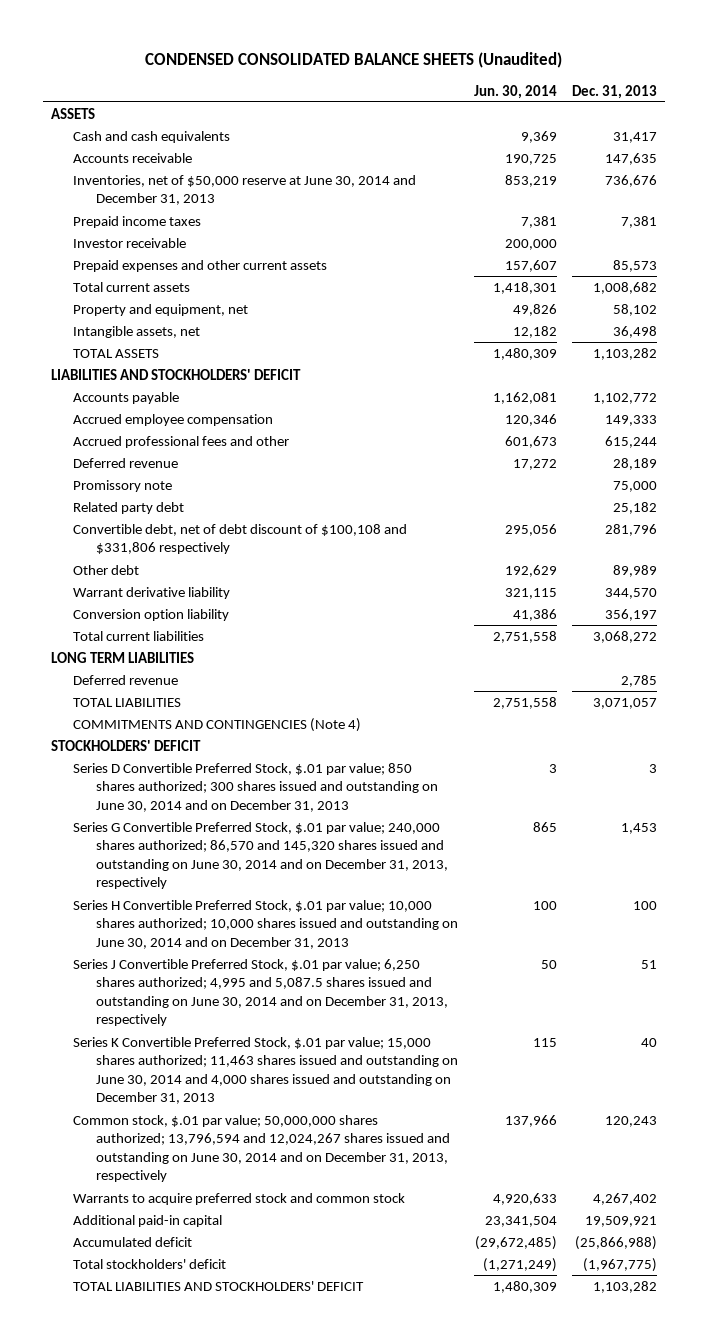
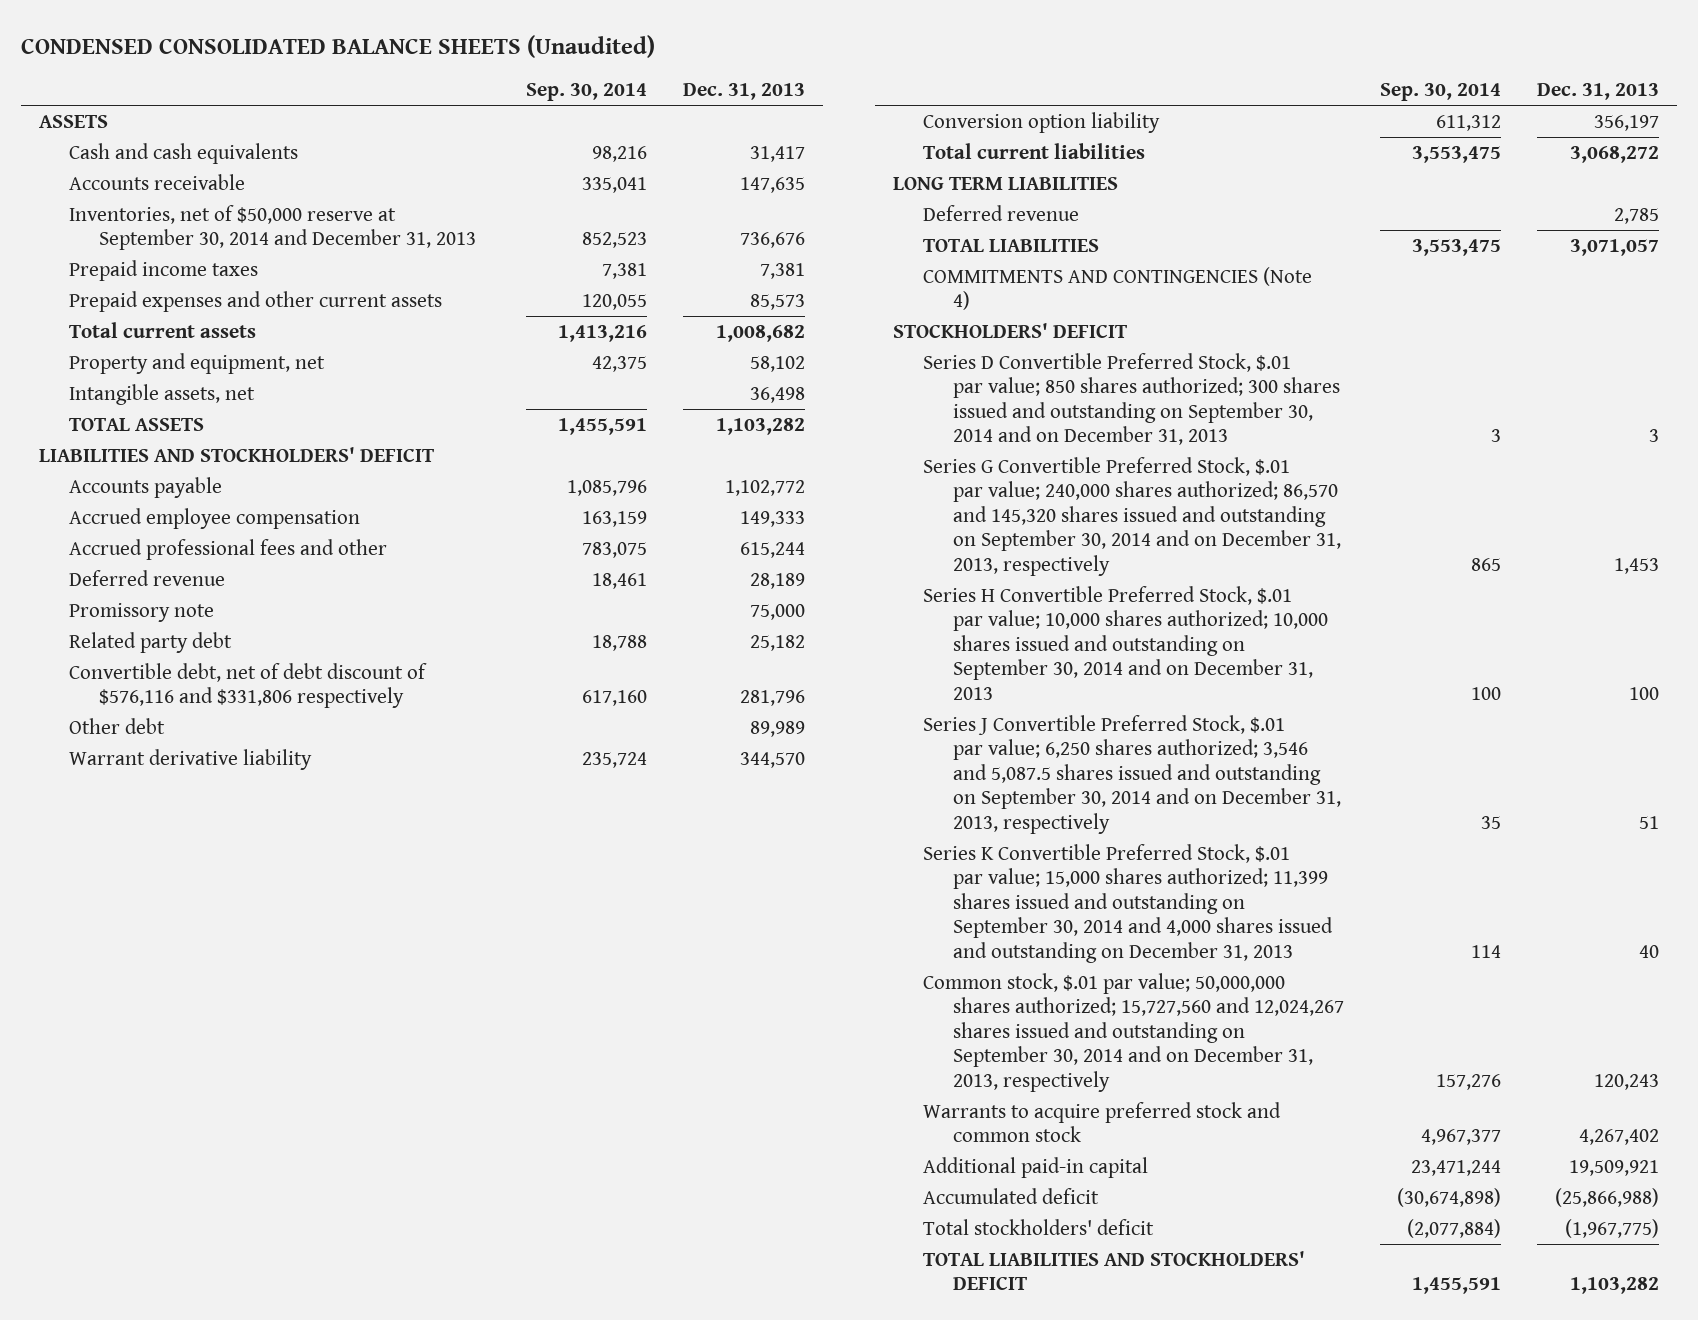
- | Jun. 30, 2014 | Dec. 31, 2013
+ | Sep. 30, 2014 | Dec. 31, 2013
- Inventories, net of $50,000 reserve at June 30, 2014 and December 31, 2013 | 853,219 | 736,676
+ Inventories, net of $50,000 reserve at September 30, 2014 and December 31, 2013 | 852,523 | 736,676
- Investor receivable | 200,000 |
- Convertible debt, net of debt discount of $100,108 and $331,806 respectively | 295,056 | 281,796
+ Convertible debt, net of debt discount of $576,116 and $331,806 respectively | 617,160 | 281,796
- Series D Convertible Preferred Stock, $.01 par value; 850 shares authorized; 300 shares issued and outstanding on June 30, 2014 and on December 31, 2013 | 3 | 3
- Series G Convertible Preferred Stock, $.01 par value; 240,000 shares authorized; 86,570 and 145,320 shares issued and outstanding on June 30, 2014 and on December 31, 2013, respectively | 865 | 1,453
- Series H Convertible Preferred Stock, $.01 par value; 10,000 shares authorized; 10,000 shares issued and outstanding on June 30, 2014 and on December 31, 2013 | 100 | 100
- Series J Convertible Preferred Stock, $.01 par value; 6,250 shares authorized; 4,995 and 5,087.5 shares issued and outstanding on June 30, 2014 and on December 31, 2013, respectively | 50 | 51
- Series K Convertible Preferred Stock, $.01 par value; 15,000 shares authorized; 11,463 shares issued and outstanding on June 30, 2014 and 4,000 shares issued and outstanding on December 31, 2013 | 115 | 40
- Common stock, $.01 par value; 50,000,000 shares authorized; 13,796,594 and 12,024,267 shares issued and outstanding on June 30, 2014 and on December 31, 2013, respectively | 137,966 | 120,243
+ Series D Convertible Preferred Stock, $.01 par value; 850 shares authorized; 300 shares issued and outstanding on September 30, 2014 and on December 31, 2013 | 3 | 3
+ Series G Convertible Preferred Stock, $.01 par value; 240,000 shares authorized; 86,570 and 145,320 shares issued and outstanding on September 30, 2014 and on December 31, 2013, respectively | 865 | 1,453
+ Series H Convertible Preferred Stock, $.01 par value; 10,000 shares authorized; 10,000 shares issued and outstanding on September 30, 2014 and on December 31, 2013 | 100 | 100
+ Series J Convertible Preferred Stock, $.01 par value; 6,250 shares authorized; 3,546 and 5,087.5 shares issued and outstanding on September 30, 2014 and on December 31, 2013, respectively | 35 | 51
+ Series K Convertible Preferred Stock, $.01 par value; 15,000 shares authorized; 11,399 shares issued and outstanding on September 30, 2014 and 4,000 shares issued and outstanding on December 31, 2013 | 114 | 40
+ Common stock, $.01 par value; 50,000,000 shares authorized; 15,727,560 and 12,024,267 shares issued and outstanding on September 30, 2014 and on December 31, 2013, respectively | 157,276 | 120,243

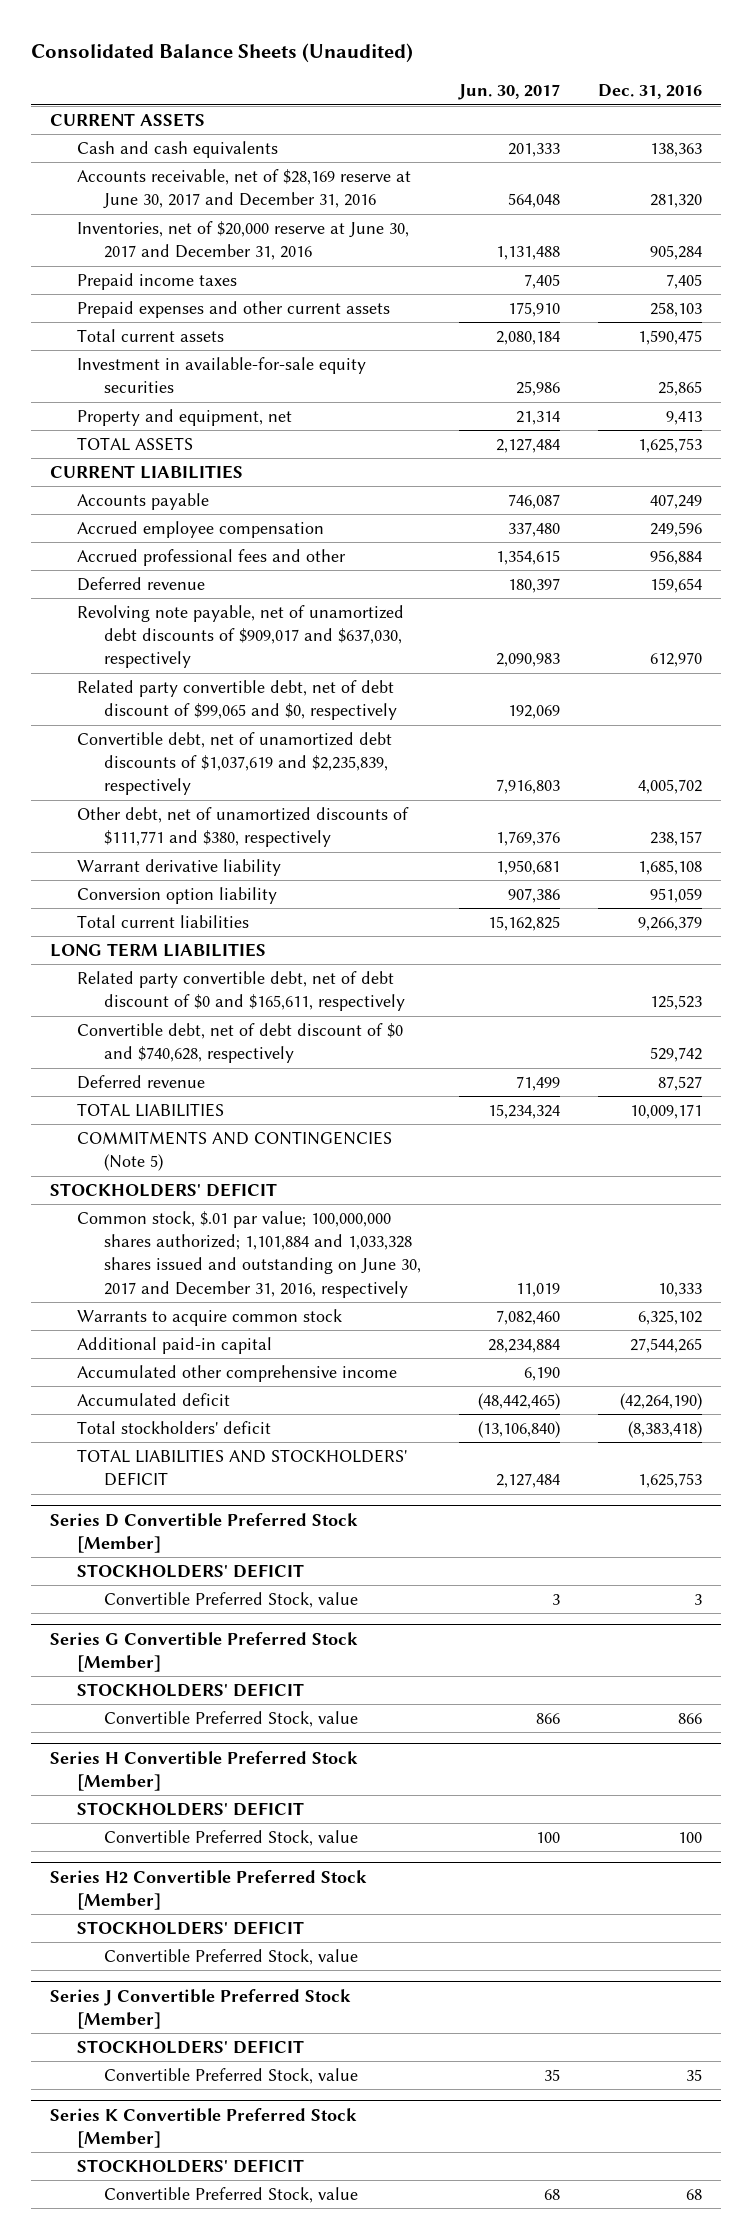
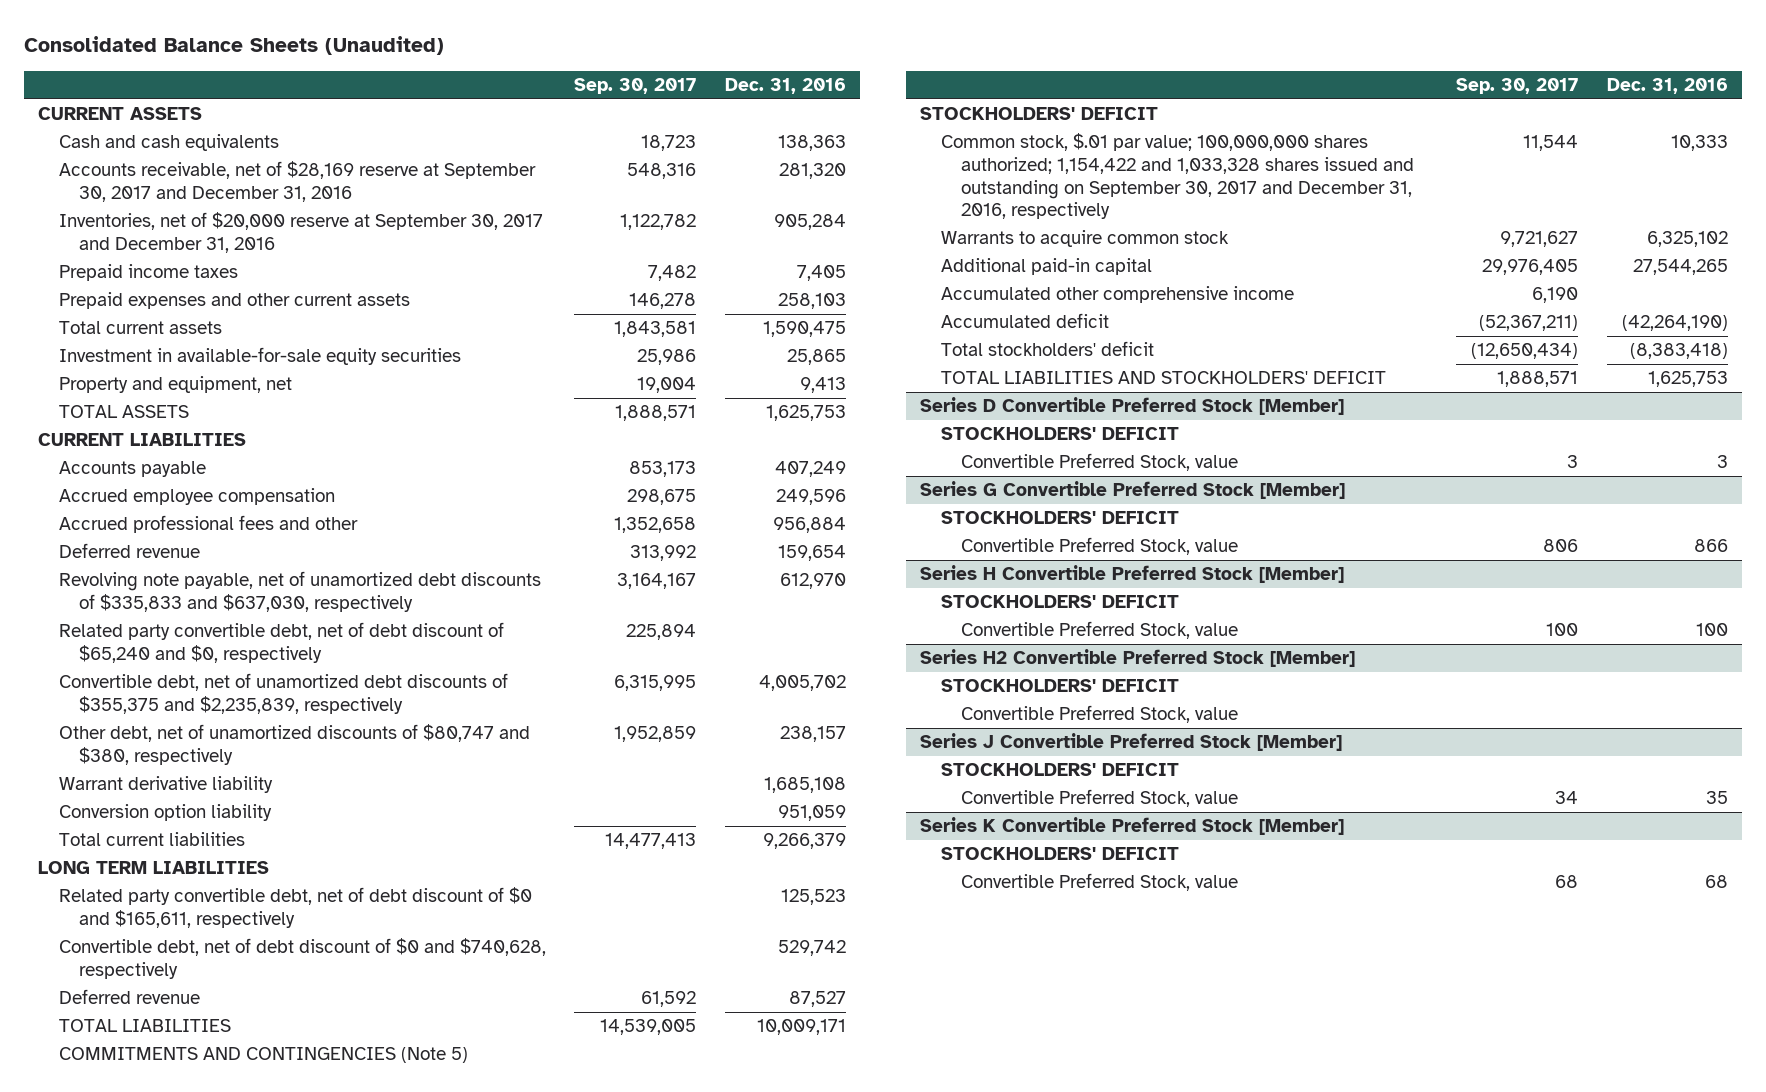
- | Jun. 30, 2017 | Dec. 31, 2016
+ | Sep. 30, 2017 | Dec. 31, 2016
- Accounts receivable, net of $28,169 reserve at June 30, 2017 and December 31, 2016 | 564,048 | 281,320
- Inventories, net of $20,000 reserve at June 30, 2017 and December 31, 2016 | 1,131,488 | 905,284
+ Accounts receivable, net of $28,169 reserve at September 30, 2017 and December 31, 2016 | 548,316 | 281,320
+ Inventories, net of $20,000 reserve at September 30, 2017 and December 31, 2016 | 1,122,782 | 905,284
- Revolving note payable, net of unamortized debt discounts of $909,017 and $637,030, respectively | 2,090,983 | 612,970
- Related party convertible debt, net of debt discount of $99,065 and $0, respectively | 192,069 |
- Convertible debt, net of unamortized debt discounts of $1,037,619 and $2,235,839, respectively | 7,916,803 | 4,005,702
- Other debt, net of unamortized discounts of $111,771 and $380, respectively | 1,769,376 | 238,157
+ Revolving note payable, net of unamortized debt discounts of $335,833 and $637,030, respectively | 3,164,167 | 612,970
+ Related party convertible debt, net of debt discount of $65,240 and $0, respectively | 225,894 |
+ Convertible debt, net of unamortized debt discounts of $355,375 and $2,235,839, respectively | 6,315,995 | 4,005,702
+ Other debt, net of unamortized discounts of $80,747 and $380, respectively | 1,952,859 | 238,157
- Common stock, $.01 par value; 100,000,000 shares authorized; 1,101,884 and 1,033,328 shares issued and outstanding on June 30, 2017 and December 31, 2016, respectively | 11,019 | 10,333
+ Common stock, $.01 par value; 100,000,000 shares authorized; 1,154,422 and 1,033,328 shares issued and outstanding on September 30, 2017 and December 31, 2016, respectively | 11,544 | 10,333

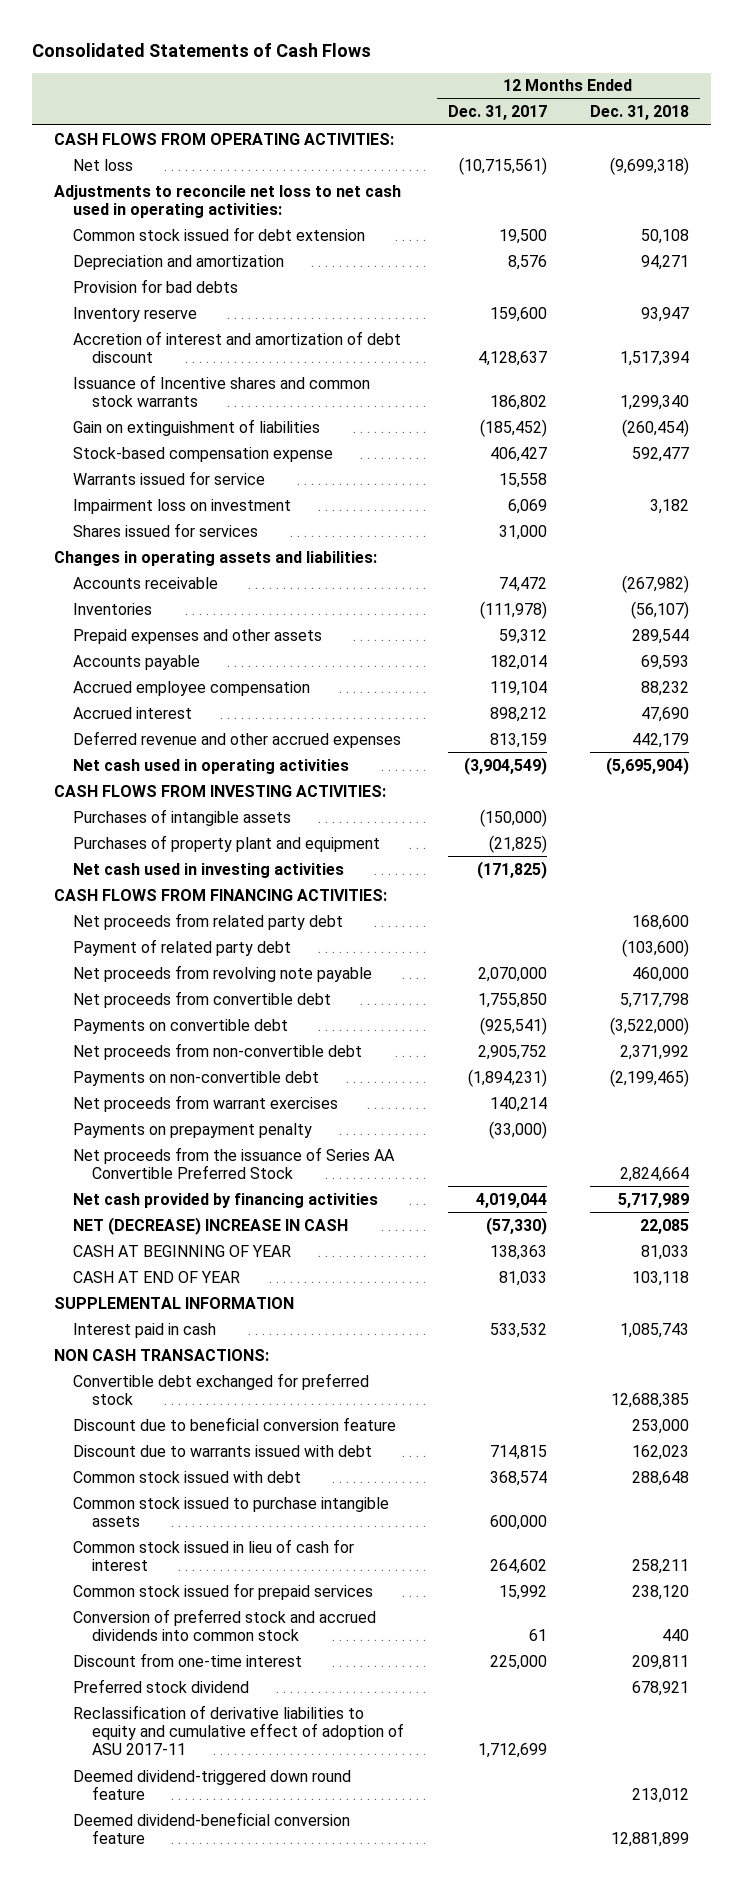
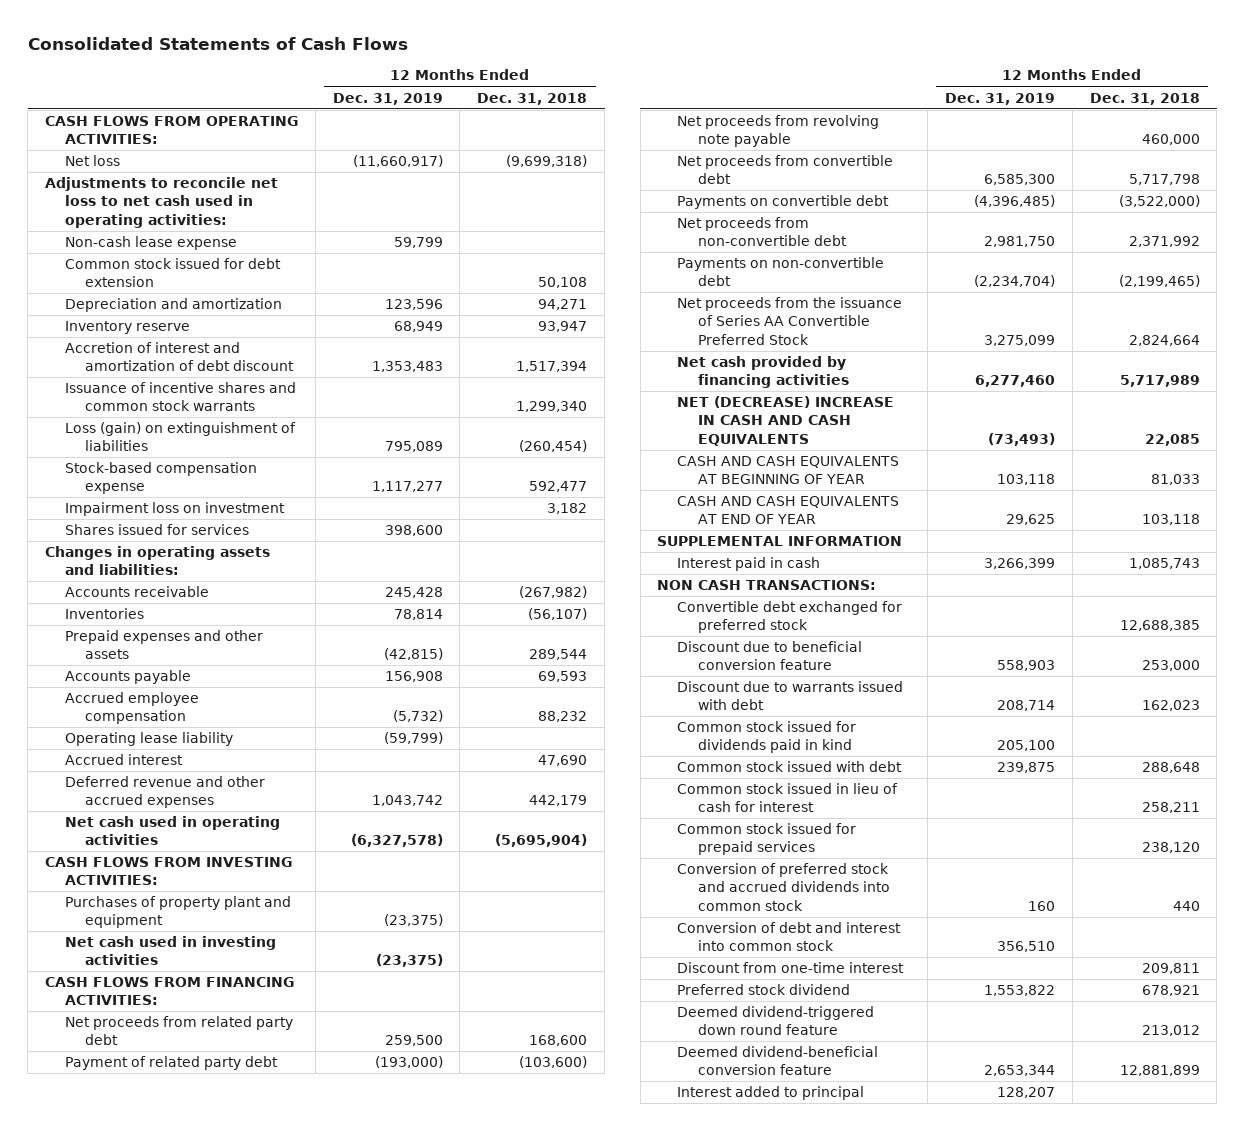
- | 12 Months Ended Dec. 31, 2017 | 12 Months Ended Dec. 31, 2018
+ | 12 Months Ended Dec. 31, 2019 | 12 Months Ended Dec. 31, 2018
+ Non-cash lease expense | 59,799 |
- Provision for bad debts
- Issuance of Incentive shares and common stock warrants | 186,802 | 1,299,340
- Gain on extinguishment of liabilities | (185,452) | (260,454)
+ Issuance of incentive shares and common stock warrants | | 1,299,340
+ Loss (gain) on extinguishment of liabilities | 795,089 | (260,454)
- Warrants issued for service | 15,558 |
+ Operating lease liability | (59,799) |
- Purchases of intangible assets | (150,000) |
- Net proceeds from warrant exercises | 140,214 |
- Payments on prepayment penalty | (33,000) |
- NET (DECREASE) INCREASE IN CASH | (57,330) | 22,085
- CASH AT BEGINNING OF YEAR | 138,363 | 81,033
- CASH AT END OF YEAR | 81,033 | 103,118
+ NET (DECREASE) INCREASE IN CASH AND CASH EQUIVALENTS | (73,493) | 22,085
+ CASH AND CASH EQUIVALENTS AT BEGINNING OF YEAR | 103,118 | 81,033
+ CASH AND CASH EQUIVALENTS AT END OF YEAR | 29,625 | 103,118
+ Common stock issued for dividends paid in kind | 205,100 |
- Common stock issued to purchase intangible assets | 600,000 |
+ Conversion of debt and interest into common stock | 356,510 |
- Reclassification of derivative liabilities to equity and cumulative effect of adoption of ASU 2017-11 | 1,712,699 |
+ Interest added to principal | 128,207 |

